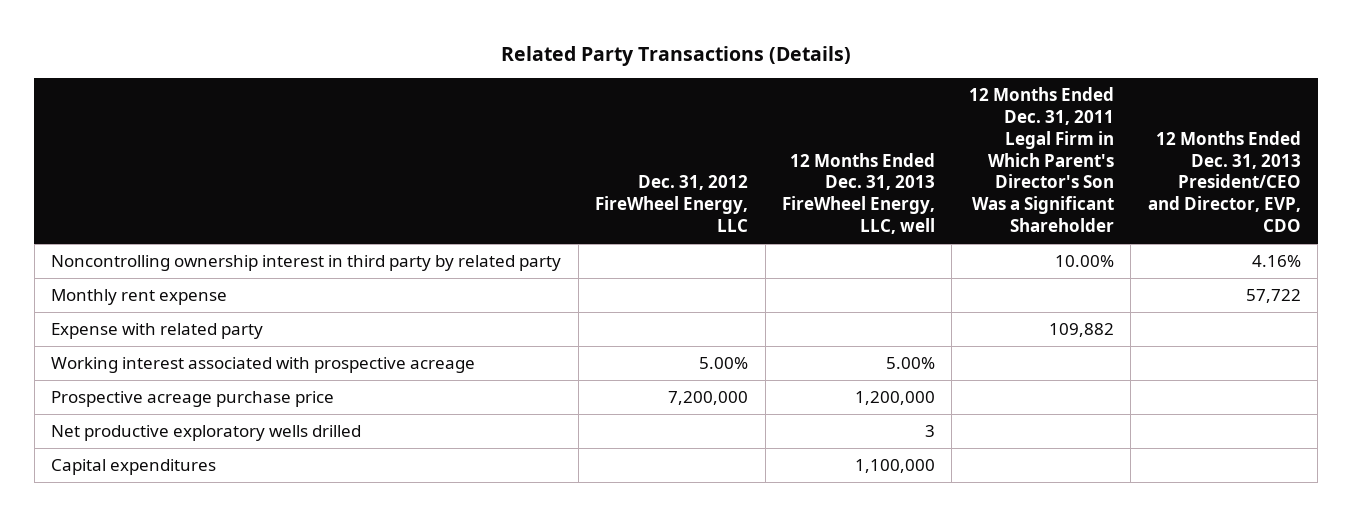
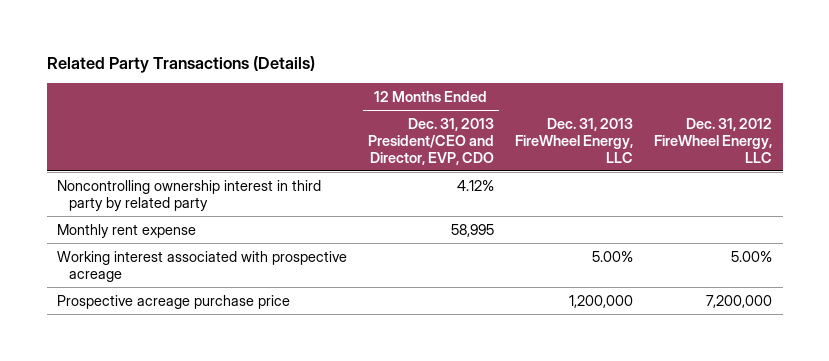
- | Dec. 31, 2012 FireWheel Energy, LLC | 12 Months Ended Dec. 31, 2013 FireWheel Energy, LLC, well | 12 Months Ended Dec. 31, 2011 Legal Firm in Which Parent's Director's Son Was a Significant Shareholder | 12 Months Ended Dec. 31, 2013 President/CEO and Director, EVP, CDO
+ | 12 Months Ended Dec. 31, 2013 President/CEO and Director, EVP, CDO | Dec. 31, 2013 FireWheel Energy, LLC | Dec. 31, 2012 FireWheel Energy, LLC
- Noncontrolling ownership interest in third party by related party | | | 10.00% | 4.16%
- Monthly rent expense | | | | 57,722
- Expense with related party | | | 109,882 |
+ Noncontrolling ownership interest in third party by related party | 4.12% | |
+ Monthly rent expense | 58,995 | |
- Net productive exploratory wells drilled | | 3 | |
- Capital expenditures | | 1,100,000 | |

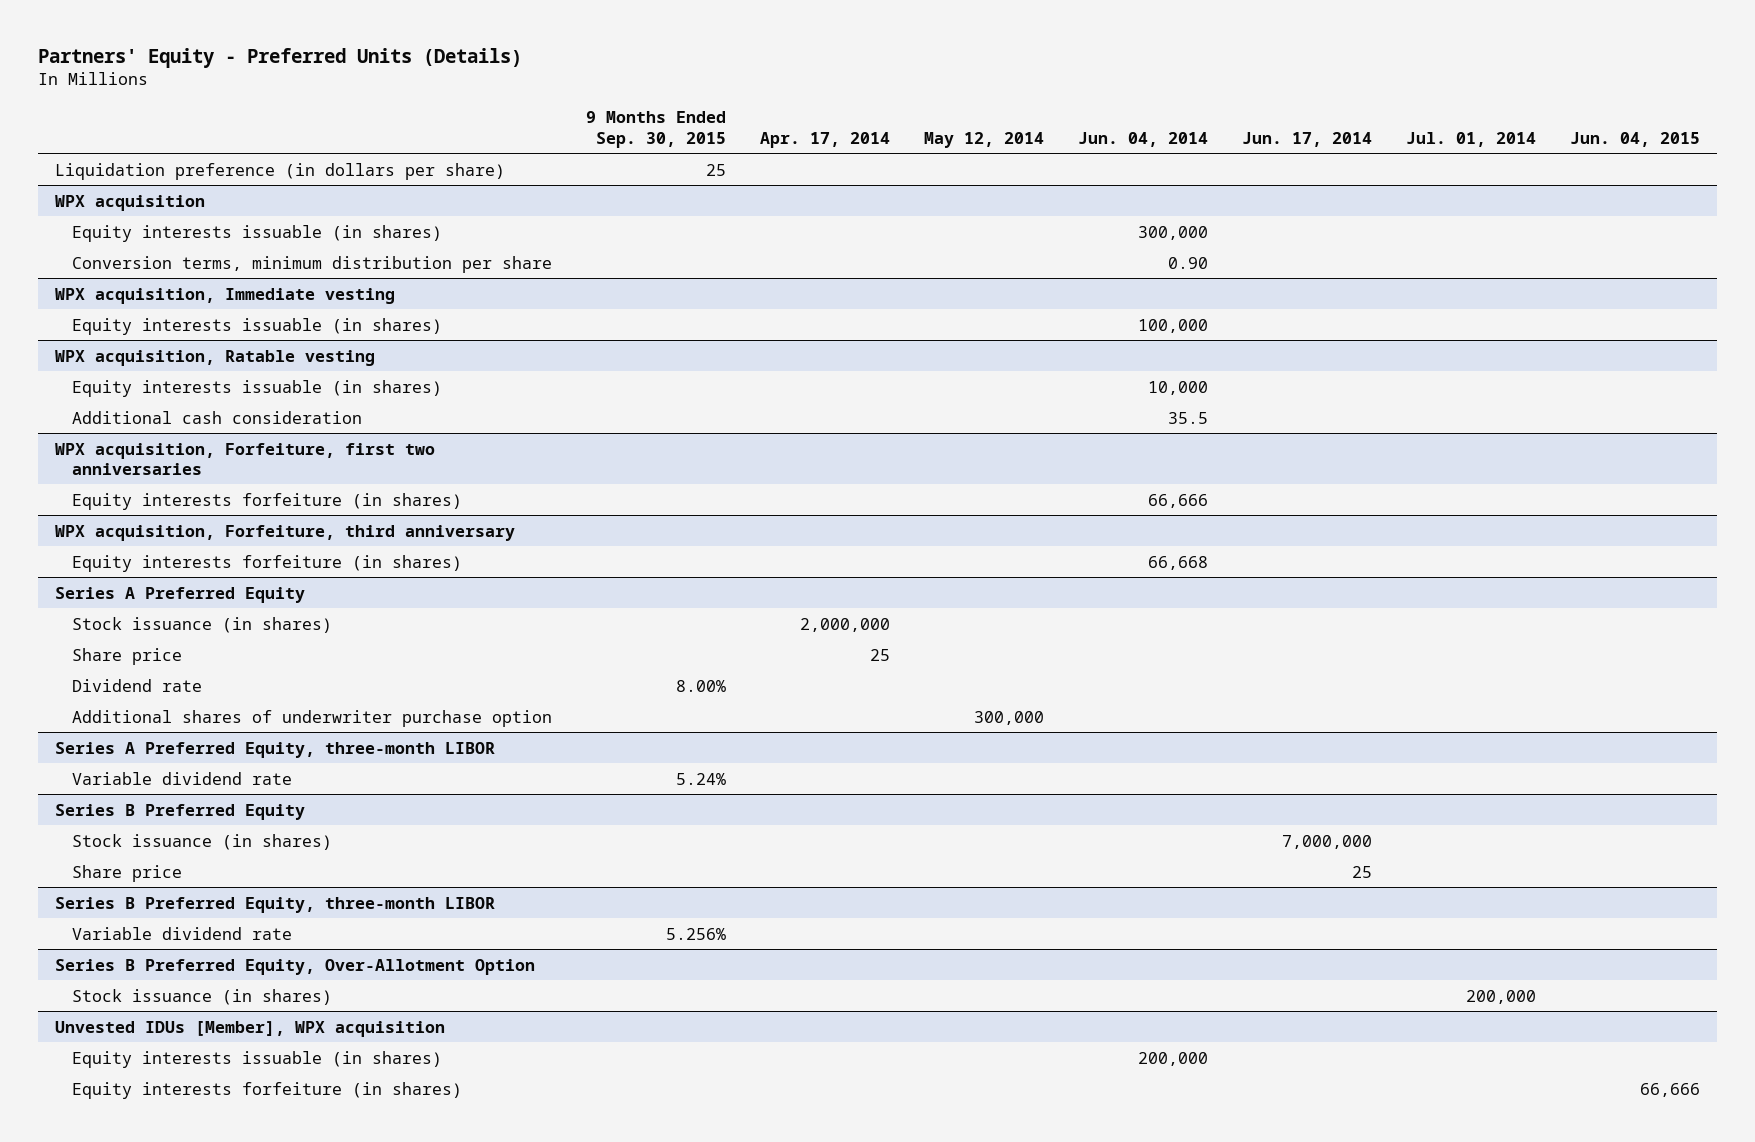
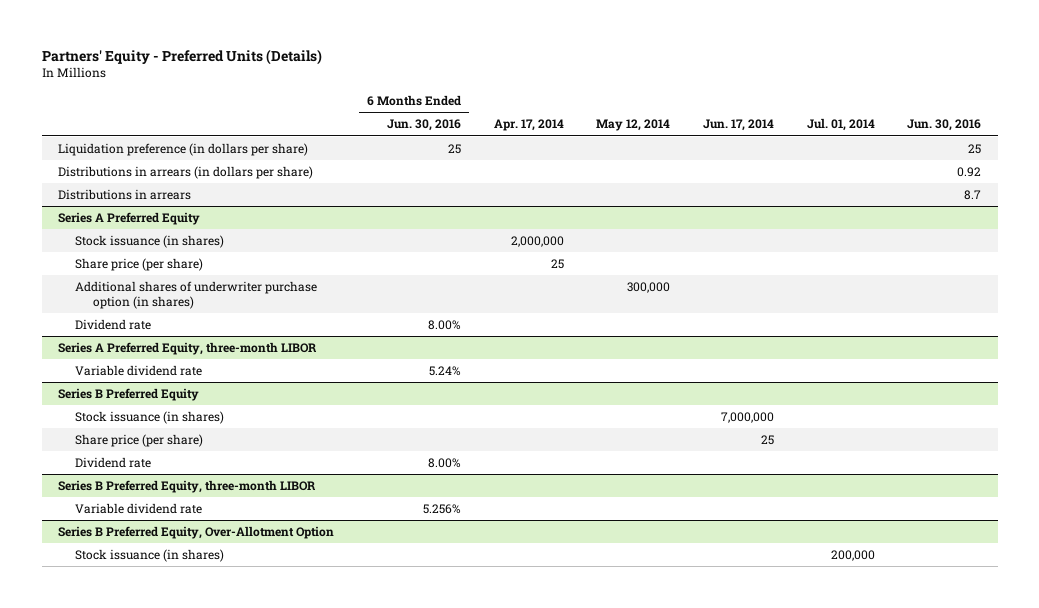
- | 9 Months Ended Sep. 30, 2015 | Apr. 17, 2014 | May 12, 2014 | Jun. 04, 2014 | Jun. 17, 2014 | Jul. 01, 2014 | Jun. 04, 2015
+ | 6 Months Ended Jun. 30, 2016 | Apr. 17, 2014 | May 12, 2014 | Jun. 17, 2014 | Jul. 01, 2014 | Jun. 30, 2016
- WPX acquisition
- Equity interests issuable (in shares) | | | | 300,000 | | |
- Conversion terms, minimum distribution per share | | | | 0.90 | | |
- WPX acquisition, Immediate vesting
- Equity interests issuable (in shares) | | | | 100,000 | | |
- WPX acquisition, Ratable vesting
- Equity interests issuable (in shares) | | | | 10,000 | | |
- Additional cash consideration | | | | 35.5 | | |
- WPX acquisition, Forfeiture, first two anniversaries
- Equity interests forfeiture (in shares) | | | | 66,666 | | |
- WPX acquisition, Forfeiture, third anniversary
- Equity interests forfeiture (in shares) | | | | 66,668 | | |
+ Distributions in arrears (in dollars per share) | | | | | | 0.92
+ Distributions in arrears | | | | | | 8.7
@ Series A Preferred Equity
- Share price | | 25 | | | | |
+ Share price (per share) | | 25 | | | |
+ Additional shares of underwriter purchase option (in shares) | | | 300,000 | | |
- Additional shares of underwriter purchase option | | | 300,000 | | | |
@ Series B Preferred Equity
- Share price | | | | | 25 | |
+ Share price (per share) | | | | 25 | |
+ Dividend rate | 8.00% | | | | |
- Unvested IDUs [Member], WPX acquisition
- Equity interests issuable (in shares) | | | | 200,000 | | |
- Equity interests forfeiture (in shares) | | | | | | | 66,666

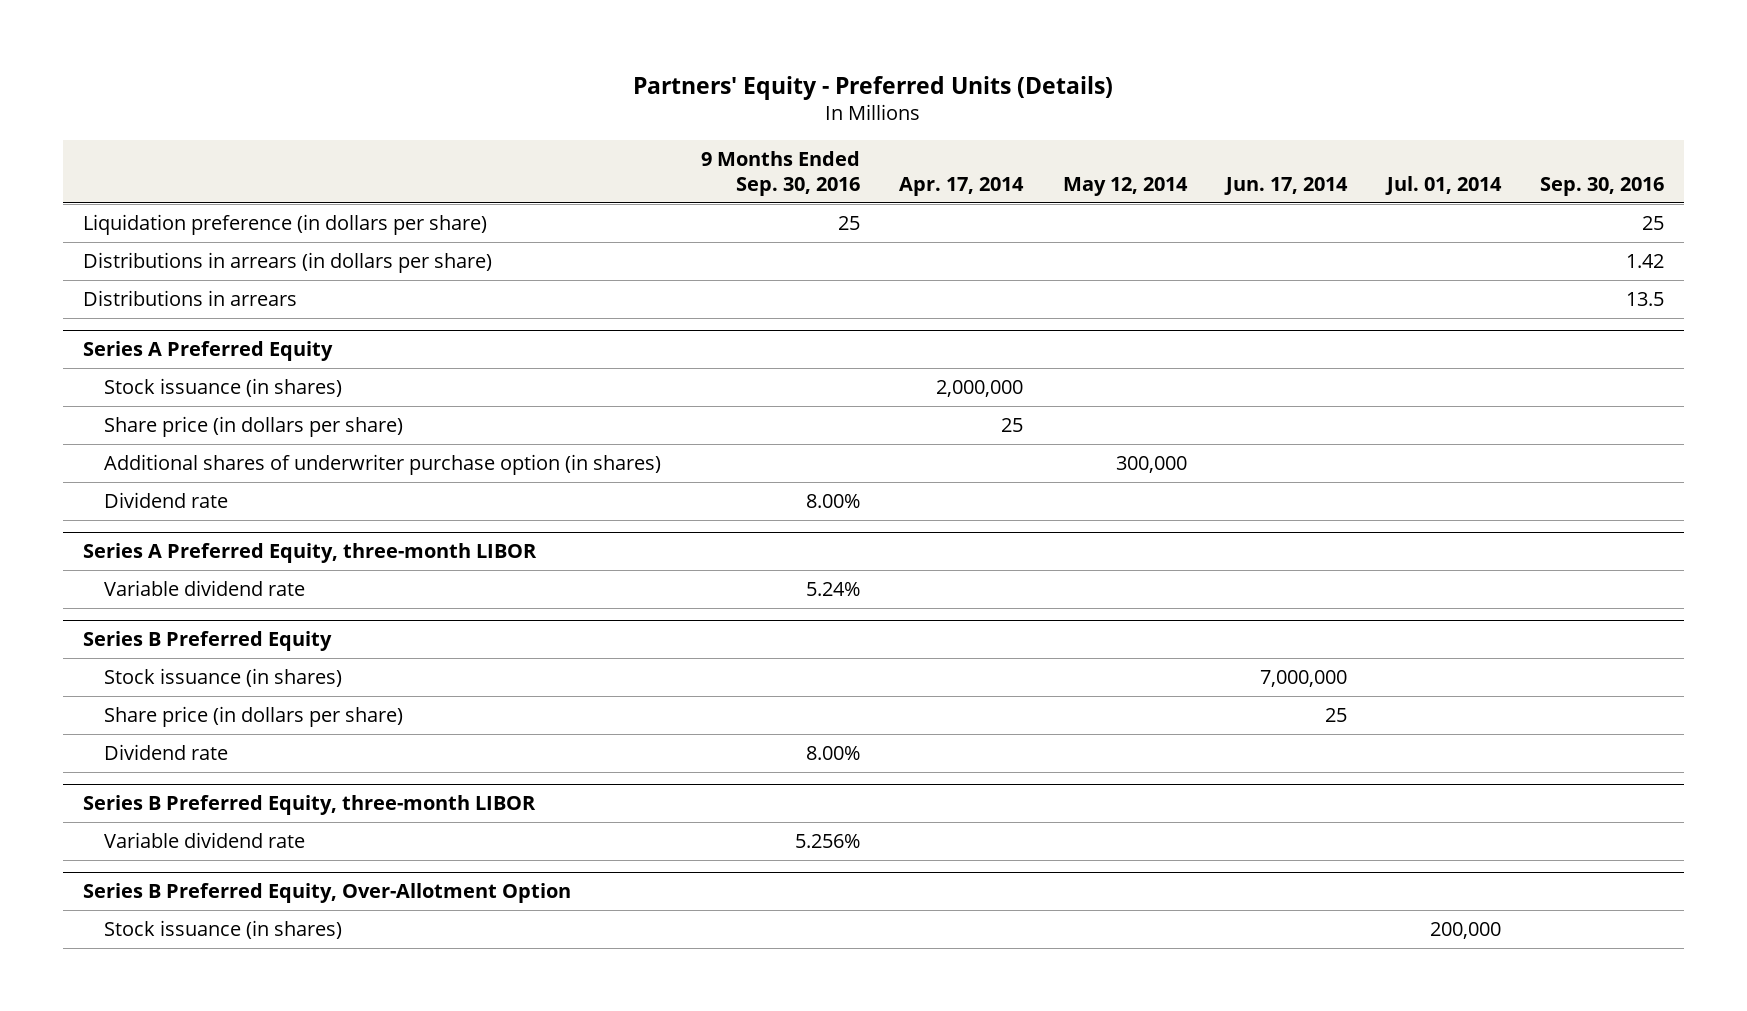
- | 6 Months Ended Jun. 30, 2016 | Apr. 17, 2014 | May 12, 2014 | Jun. 17, 2014 | Jul. 01, 2014 | Jun. 30, 2016
+ | 9 Months Ended Sep. 30, 2016 | Apr. 17, 2014 | May 12, 2014 | Jun. 17, 2014 | Jul. 01, 2014 | Sep. 30, 2016
@ Series A Preferred Equity
- Share price (per share) | | 25 | | | |
+ Share price (in dollars per share) | | 25 | | | |
@ Series B Preferred Equity
- Share price (per share) | | | | 25 | |
+ Share price (in dollars per share) | | | | 25 | |

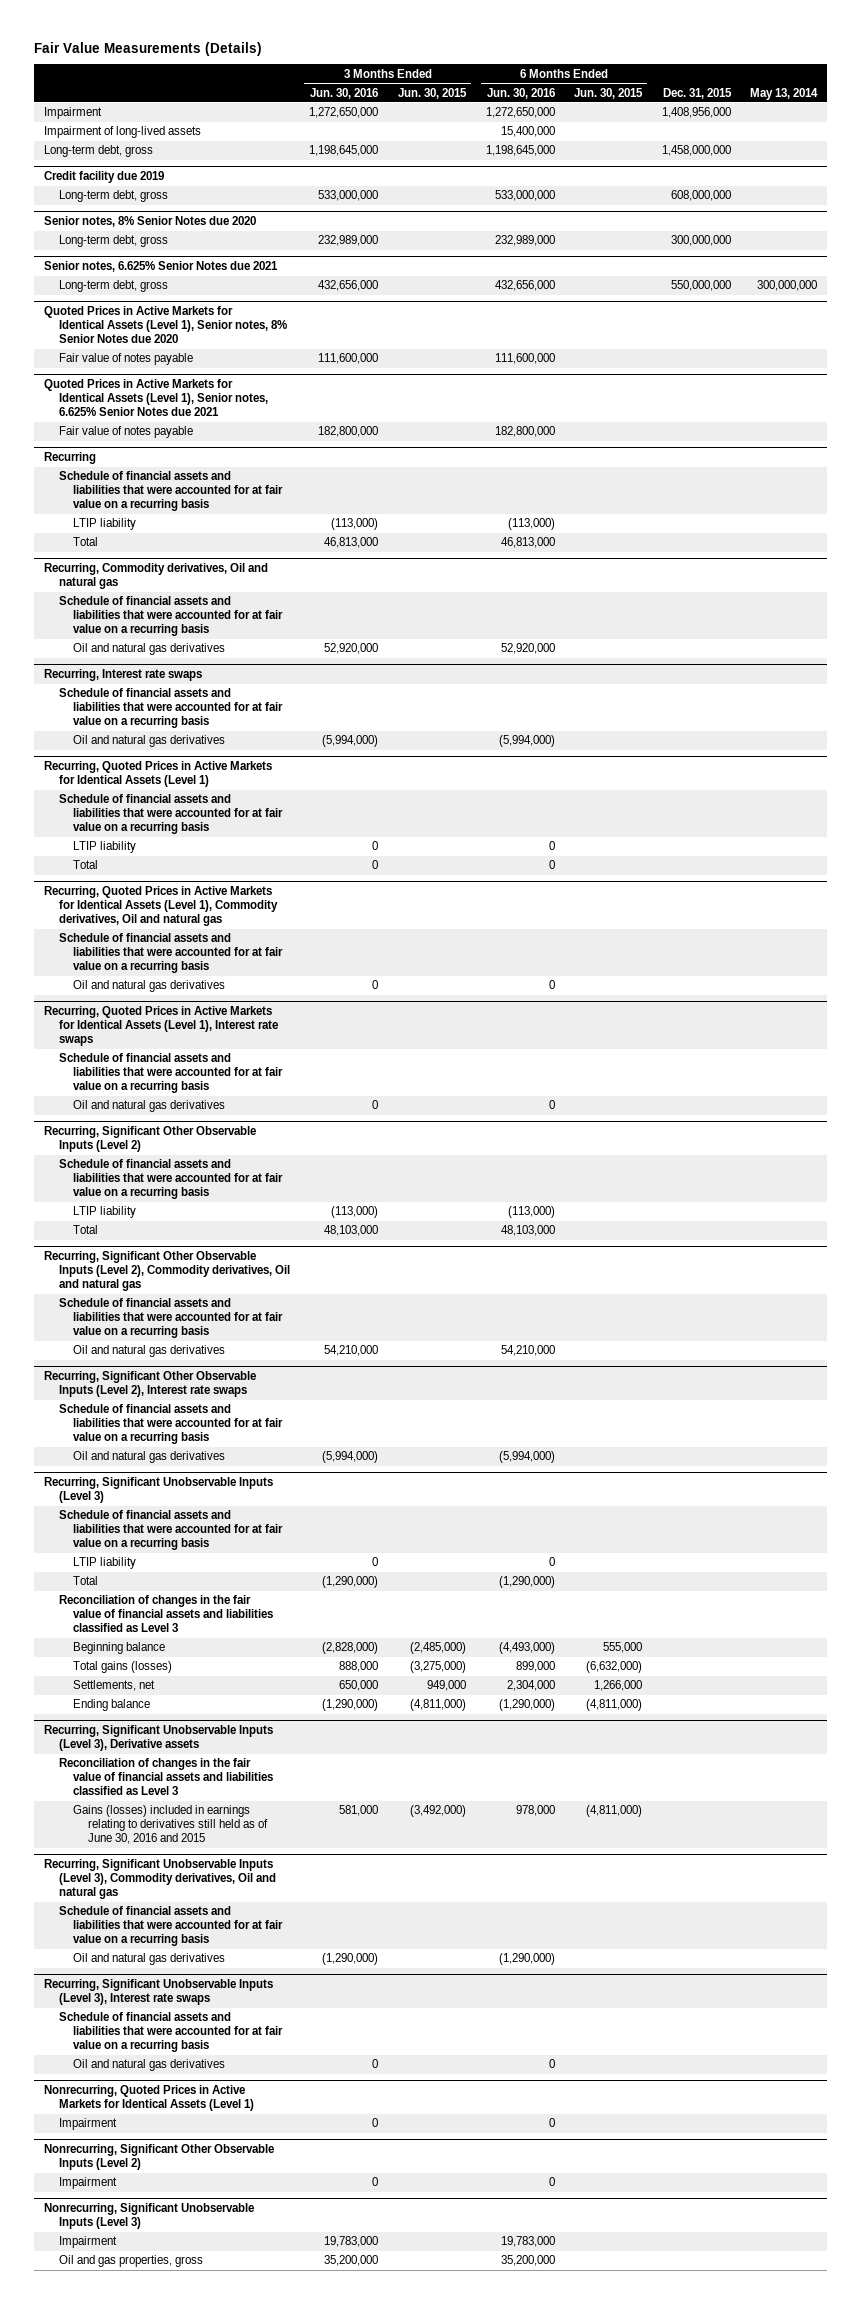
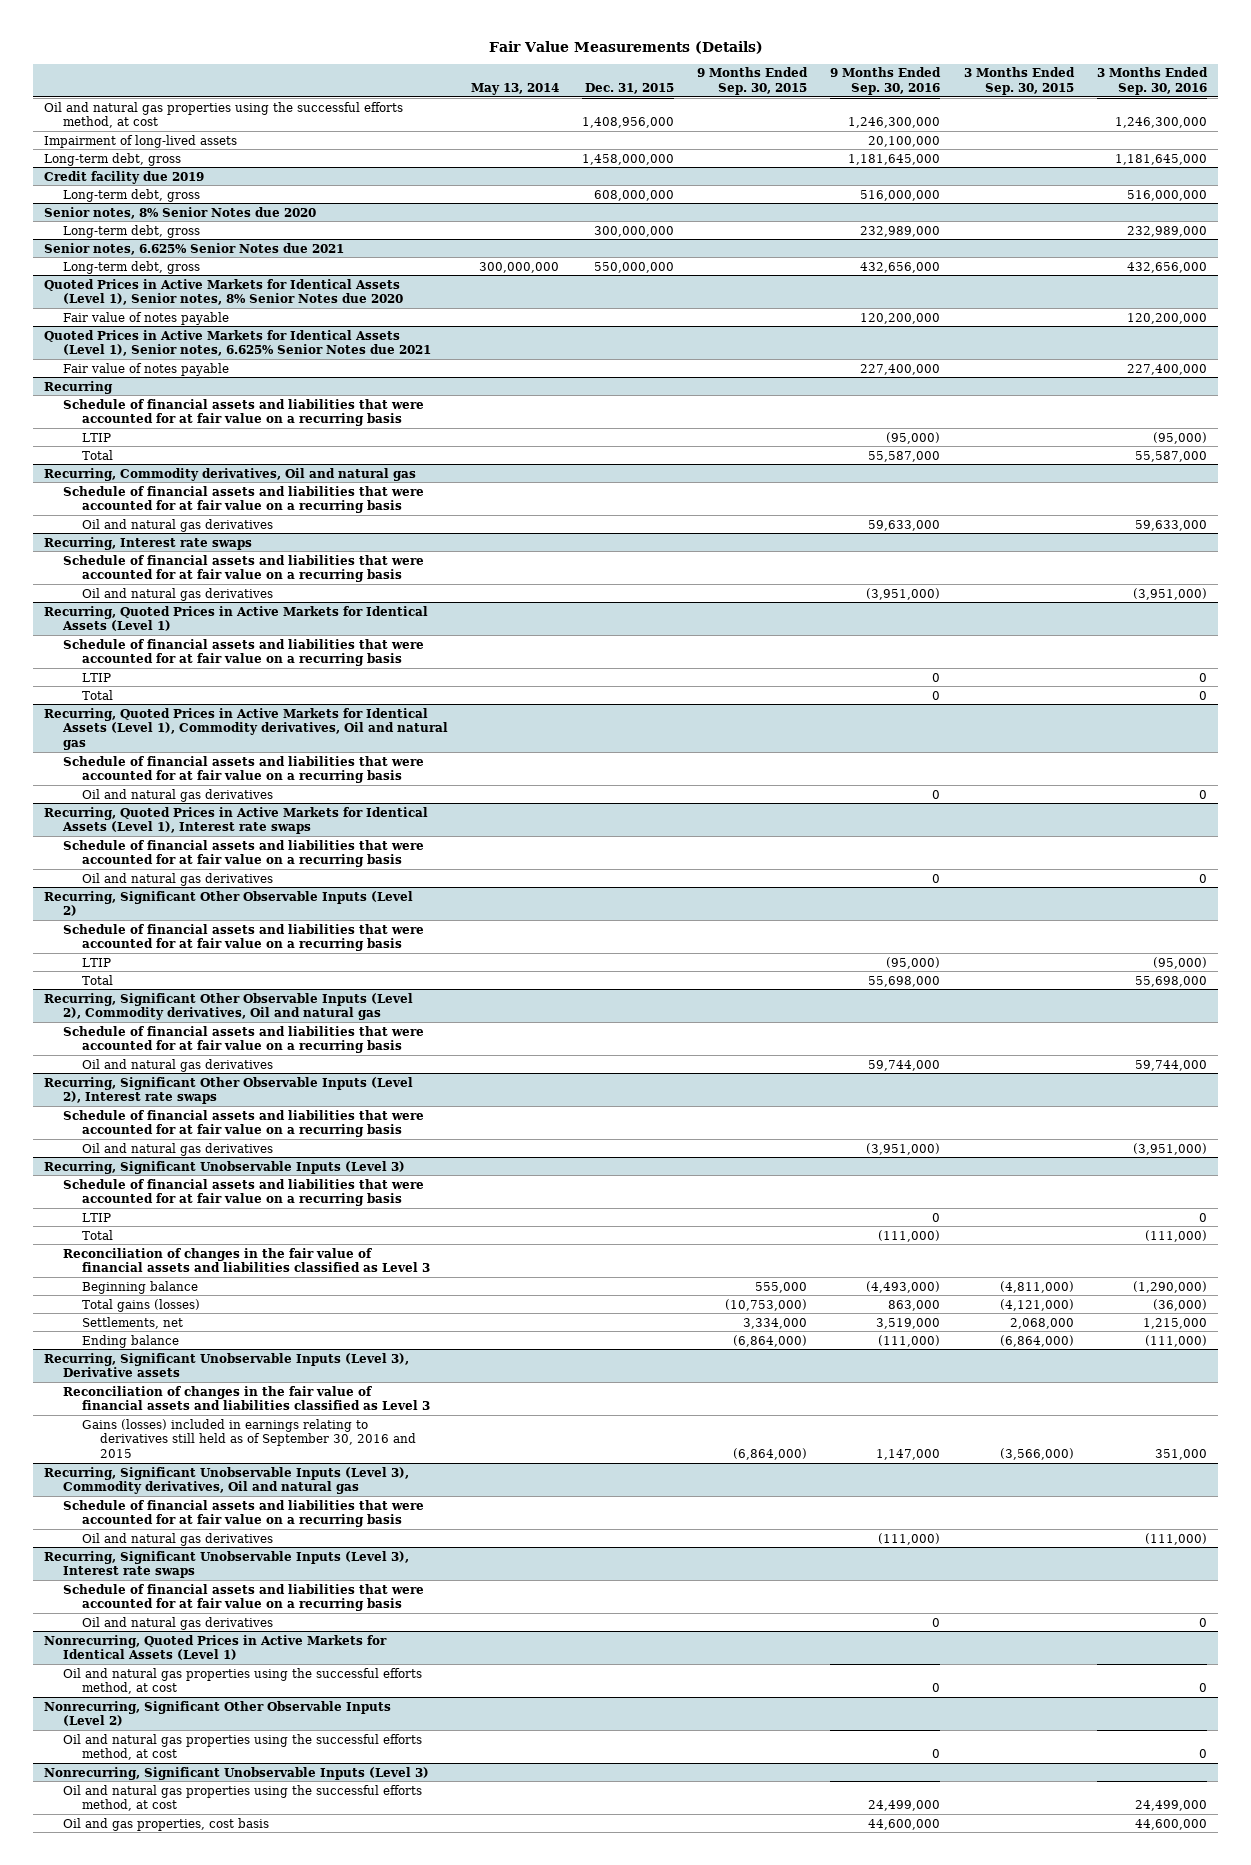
- | 3 Months Ended Jun. 30, 2016 | 3 Months Ended Jun. 30, 2015 | 6 Months Ended Jun. 30, 2016 | 6 Months Ended Jun. 30, 2015 | Dec. 31, 2015 | May 13, 2014
+ | May 13, 2014 | Dec. 31, 2015 | 9 Months Ended Sep. 30, 2015 | 9 Months Ended Sep. 30, 2016 | 3 Months Ended Sep. 30, 2015 | 3 Months Ended Sep. 30, 2016
- Impairment | 1,272,650,000 | | 1,272,650,000 | | 1,408,956,000 |
+ Oil and natural gas properties using the successful efforts method, at cost | | 1,408,956,000 | | 1,246,300,000 | | 1,246,300,000
@ Recurring
- LTIP liability | (113,000) | | (113,000) | | |
+ LTIP | | | | (95,000) | | (95,000)
@ Recurring, Quoted Prices in Active Markets for Identical Assets (Level 1)
- LTIP liability | 0 | | 0 | | |
+ LTIP | | | | 0 | | 0
@ Recurring, Significant Other Observable Inputs (Level 2)
- LTIP liability | (113,000) | | (113,000) | | |
+ LTIP | | | | (95,000) | | (95,000)
@ Recurring, Significant Unobservable Inputs (Level 3)
- LTIP liability | 0 | | 0 | | |
+ LTIP | | | | 0 | | 0
@ Recurring, Significant Unobservable Inputs (Level 3), Derivative assets
- Gains (losses) included in earnings relating to derivatives still held as of June 30, 2016 and 2015 | 581,000 | (3,492,000) | 978,000 | (4,811,000) | |
+ Gains (losses) included in earnings relating to derivatives still held as of September 30, 2016 and 2015 | | | (6,864,000) | 1,147,000 | (3,566,000) | 351,000
@ Nonrecurring, Quoted Prices in Active Markets for Identical Assets (Level 1)
- Impairment | 0 | | 0 | | |
+ Oil and natural gas properties using the successful efforts method, at cost | | | | 0 | | 0
@ Nonrecurring, Significant Other Observable Inputs (Level 2)
- Impairment | 0 | | 0 | | |
+ Oil and natural gas properties using the successful efforts method, at cost | | | | 0 | | 0
@ Nonrecurring, Significant Unobservable Inputs (Level 3)
- Impairment | 19,783,000 | | 19,783,000 | | |
- Oil and gas properties, gross | 35,200,000 | | 35,200,000 | | |
+ Oil and natural gas properties using the successful efforts method, at cost | | | | 24,499,000 | | 24,499,000
+ Oil and gas properties, cost basis | | | | 44,600,000 | | 44,600,000

